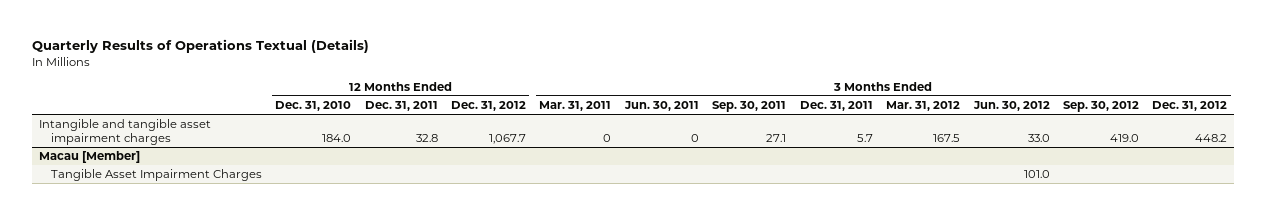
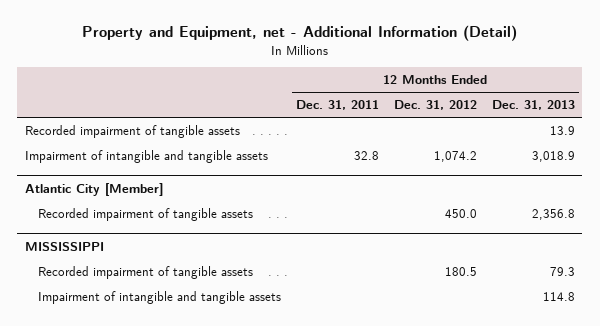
- Quarterly Results of Operations Textual (Details)
+ Property and Equipment, net - Additional Information (Detail)
- | 12 Months Ended Dec. 31, 2010 | 12 Months Ended Dec. 31, 2011 | 12 Months Ended Dec. 31, 2012 | 3 Months Ended Mar. 31, 2011 | 3 Months Ended Jun. 30, 2011 | 3 Months Ended Sep. 30, 2011 | 3 Months Ended Dec. 31, 2011 | 3 Months Ended Mar. 31, 2012 | 3 Months Ended Jun. 30, 2012 | 3 Months Ended Sep. 30, 2012 | 3 Months Ended Dec. 31, 2012
+ | 12 Months Ended Dec. 31, 2011 | 12 Months Ended Dec. 31, 2012 | 12 Months Ended Dec. 31, 2013
- Intangible and tangible asset impairment charges | 184.0 | 32.8 | 1,067.7 | 0 | 0 | 27.1 | 5.7 | 167.5 | 33.0 | 419.0 | 448.2
- Macau [Member]
- Tangible Asset Impairment Charges | | | | | | | | | 101.0 | |
+ Recorded impairment of tangible assets | | | 13.9
+ Impairment of intangible and tangible assets | 32.8 | 1,074.2 | 3,018.9
+ Atlantic City [Member]
+ Recorded impairment of tangible assets | | 450.0 | 2,356.8
+ MISSISSIPPI
+ Recorded impairment of tangible assets | | 180.5 | 79.3
+ Impairment of intangible and tangible assets | | | 114.8

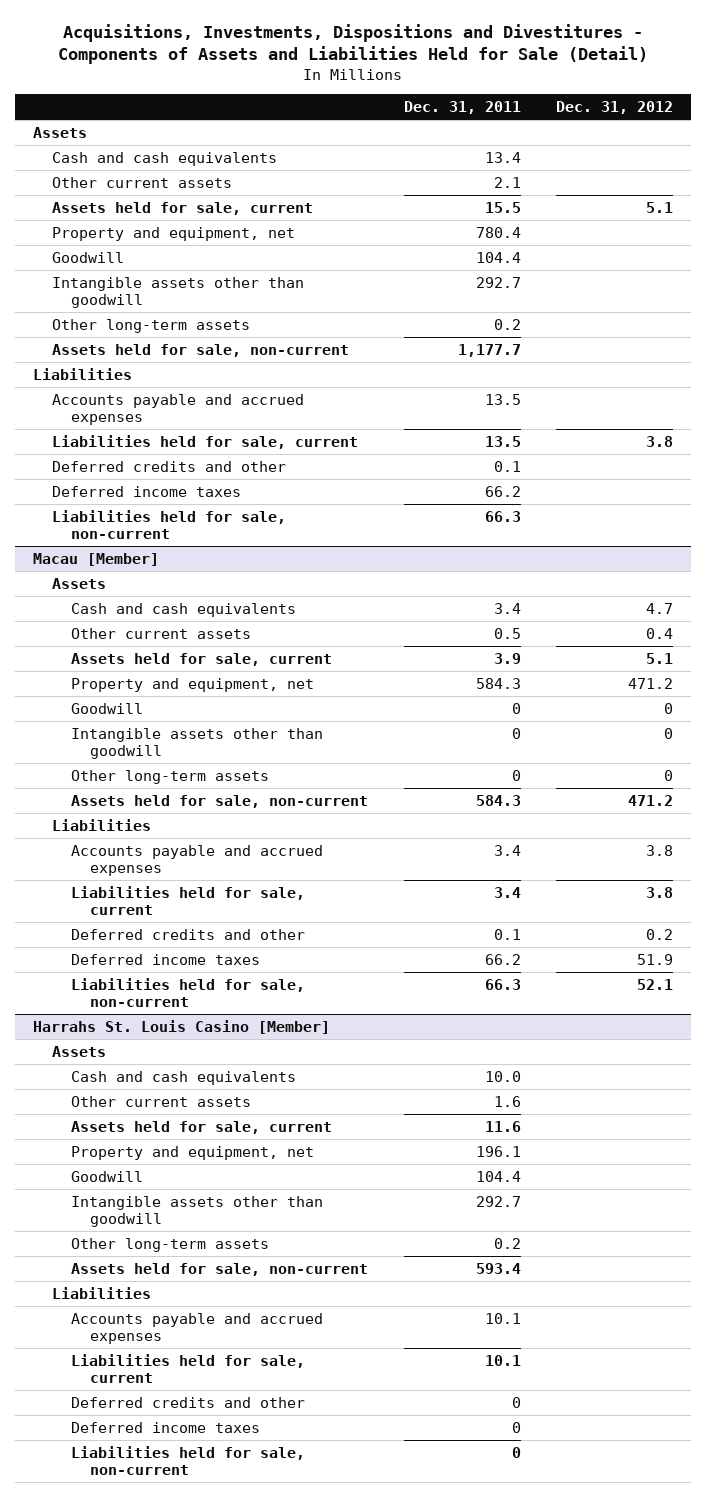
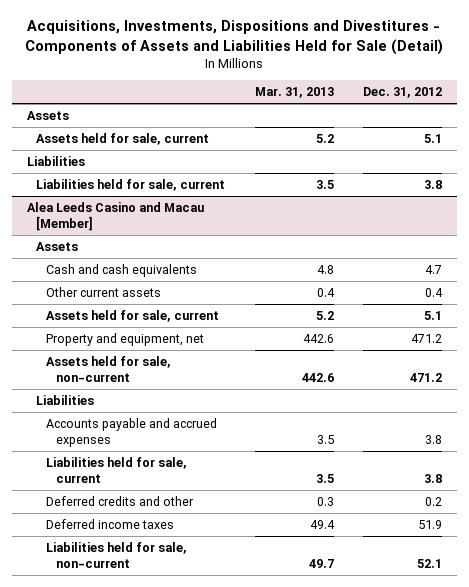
- | Dec. 31, 2011 | Dec. 31, 2012
+ | Mar. 31, 2013 | Dec. 31, 2012
- Cash and cash equivalents | 13.4 |
- Other current assets | 2.1 |
- Property and equipment, net | 780.4 |
- Goodwill | 104.4 |
- Intangible assets other than goodwill | 292.7 |
- Other long-term assets | 0.2 |
- Assets held for sale, non-current | 1,177.7 |
- Accounts payable and accrued expenses | 13.5 |
- Deferred credits and other | 0.1 |
- Deferred income taxes | 66.2 |
- Liabilities held for sale, non-current | 66.3 |
- Macau [Member]
+ Alea Leeds Casino and Macau [Member]
- Goodwill | 0 | 0
- Intangible assets other than goodwill | 0 | 0
- Other long-term assets | 0 | 0
- Harrahs St. Louis Casino [Member]
- Assets
- Cash and cash equivalents | 10.0 |
- Other current assets | 1.6 |
- Assets held for sale, current | 11.6 |
- Property and equipment, net | 196.1 |
- Goodwill | 104.4 |
- Intangible assets other than goodwill | 292.7 |
- Other long-term assets | 0.2 |
- Assets held for sale, non-current | 593.4 |
- Liabilities
- Accounts payable and accrued expenses | 10.1 |
- Liabilities held for sale, current | 10.1 |
- Deferred credits and other | 0 |
- Deferred income taxes | 0 |
- Liabilities held for sale, non-current | 0 |

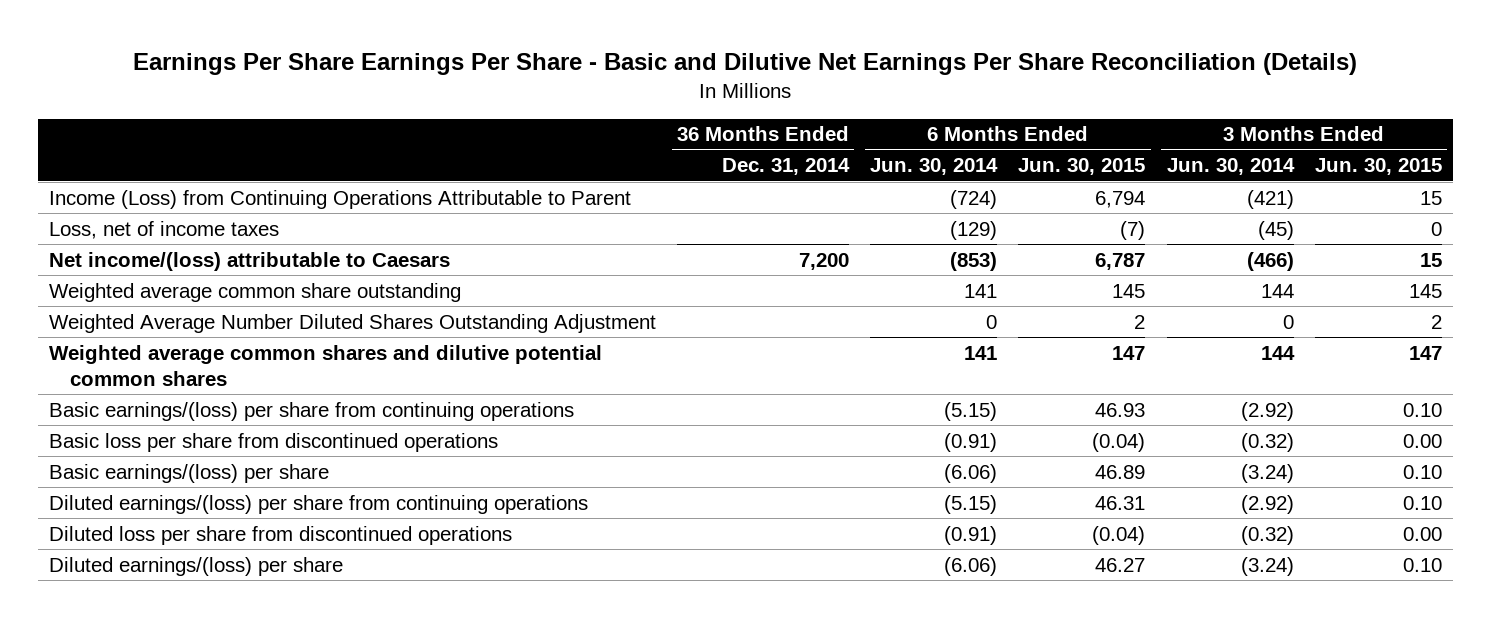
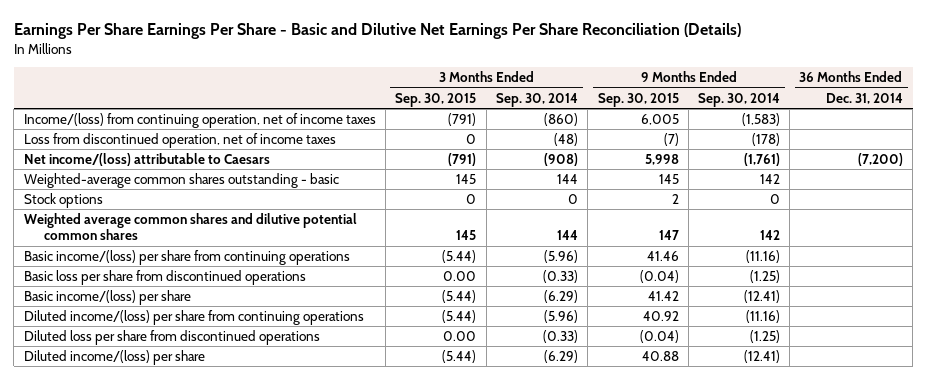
- | 36 Months Ended Dec. 31, 2014 | 6 Months Ended Jun. 30, 2014 | 6 Months Ended Jun. 30, 2015 | 3 Months Ended Jun. 30, 2014 | 3 Months Ended Jun. 30, 2015
+ | 3 Months Ended Sep. 30, 2015 | 3 Months Ended Sep. 30, 2014 | 9 Months Ended Sep. 30, 2015 | 9 Months Ended Sep. 30, 2014 | 36 Months Ended Dec. 31, 2014
- Income (Loss) from Continuing Operations Attributable to Parent | | (724) | 6,794 | (421) | 15
- Loss, net of income taxes | | (129) | (7) | (45) | 0
- Net income/(loss) attributable to Caesars | 7,200 | (853) | 6,787 | (466) | 15
- Weighted average common share outstanding | | 141 | 145 | 144 | 145
- Weighted Average Number Diluted Shares Outstanding Adjustment | | 0 | 2 | 0 | 2
+ Income/(loss) from continuing operation, net of income taxes | (791) | (860) | 6,005 | (1,583) |
+ Loss from discontinued operation, net of income taxes | 0 | (48) | (7) | (178) |
+ Net income/(loss) attributable to Caesars | (791) | (908) | 5,998 | (1,761) | (7,200)
+ Weighted-average common shares outstanding - basic | 145 | 144 | 145 | 142 |
+ Stock options | 0 | 0 | 2 | 0 |
- Basic earnings/(loss) per share from continuing operations | | (5.15) | 46.93 | (2.92) | 0.10
+ Basic income/(loss) per share from continuing operations | (5.44) | (5.96) | 41.46 | (11.16) |
- Basic earnings/(loss) per share | | (6.06) | 46.89 | (3.24) | 0.10
- Diluted earnings/(loss) per share from continuing operations | | (5.15) | 46.31 | (2.92) | 0.10
+ Basic income/(loss) per share | (5.44) | (6.29) | 41.42 | (12.41) |
+ Diluted income/(loss) per share from continuing operations | (5.44) | (5.96) | 40.92 | (11.16) |
- Diluted earnings/(loss) per share | | (6.06) | 46.27 | (3.24) | 0.10
+ Diluted income/(loss) per share | (5.44) | (6.29) | 40.88 | (12.41) |

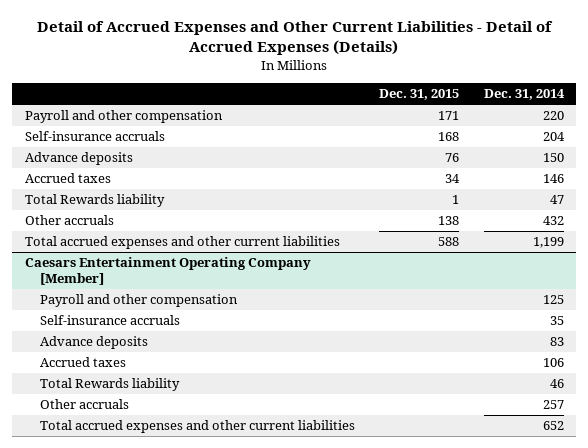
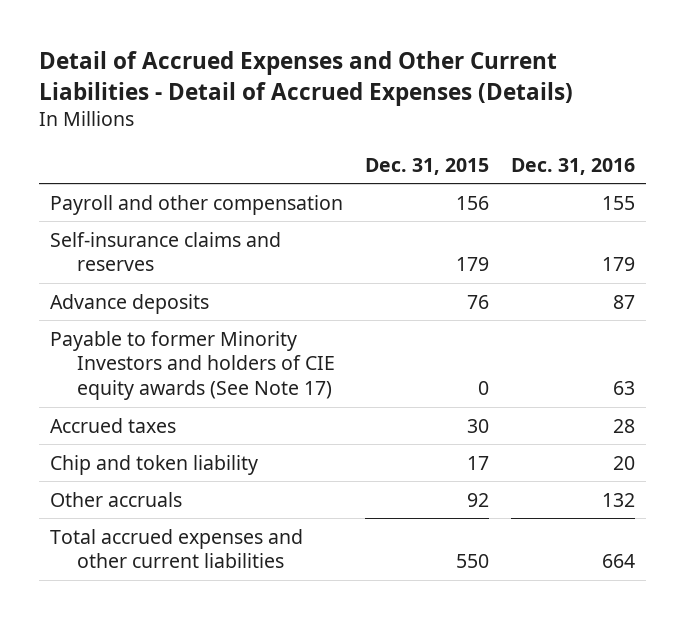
- | Dec. 31, 2015 | Dec. 31, 2014
+ | Dec. 31, 2015 | Dec. 31, 2016
- Payroll and other compensation | 171 | 220
- Self-insurance accruals | 168 | 204
+ Payroll and other compensation | 156 | 155
+ Self-insurance claims and reserves | 179 | 179
- Accrued taxes | 34 | 146
- Total Rewards liability | 1 | 47
- Other accruals | 138 | 432
- Total accrued expenses and other current liabilities | 588 | 1,199
- Caesars Entertainment Operating Company [Member]
- Payroll and other compensation | | 125
- Self-insurance accruals | | 35
- Advance deposits | | 83
- Accrued taxes | | 106
- Total Rewards liability | | 46
- Other accruals | | 257
- Total accrued expenses and other current liabilities | | 652
+ Payable to former Minority Investors and holders of CIE equity awards (See Note 17) | 0 | 63
+ Accrued taxes | 30 | 28
+ Chip and token liability | 17 | 20
+ Other accruals | 92 | 132
+ Total accrued expenses and other current liabilities | 550 | 664

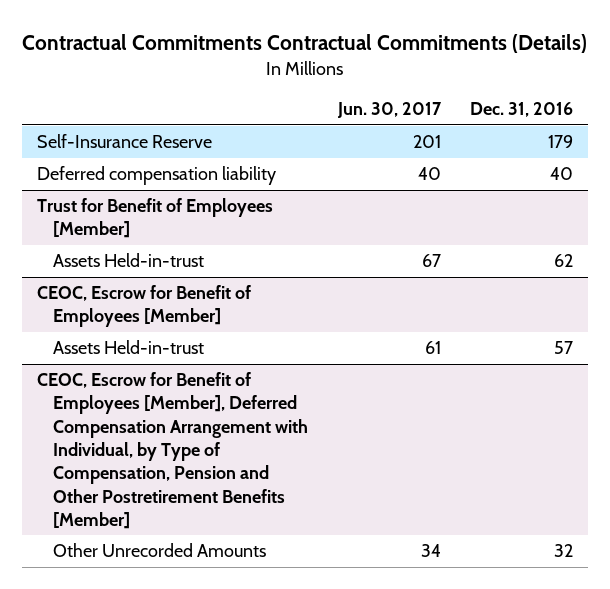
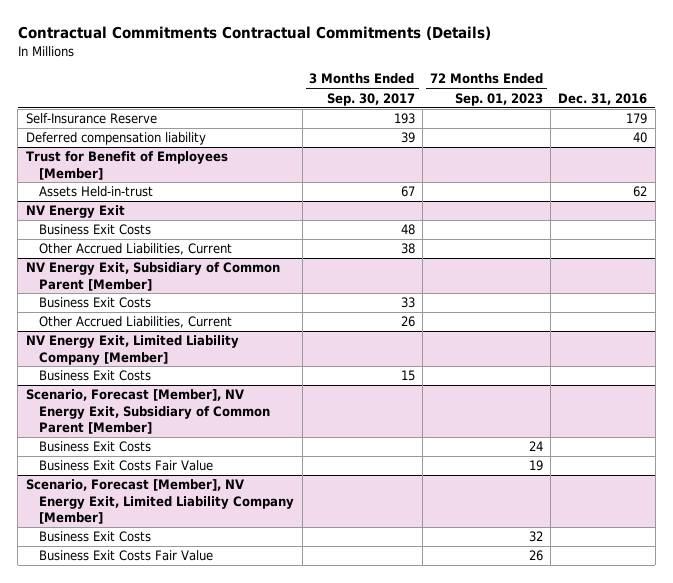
- | Jun. 30, 2017 | Dec. 31, 2016
+ | 3 Months Ended Sep. 30, 2017 | 72 Months Ended Sep. 01, 2023 | Dec. 31, 2016
- CEOC, Escrow for Benefit of Employees [Member]
- Assets Held-in-trust | 61 | 57
- CEOC, Escrow for Benefit of Employees [Member], Deferred Compensation Arrangement with Individual, by Type of Compensation, Pension and Other Postretirement Benefits [Member]
- Other Unrecorded Amounts | 34 | 32
+ NV Energy Exit
+ Business Exit Costs | 48 | |
+ Other Accrued Liabilities, Current | 38 | |
+ NV Energy Exit, Subsidiary of Common Parent [Member]
+ Business Exit Costs | 33 | |
+ Other Accrued Liabilities, Current | 26 | |
+ NV Energy Exit, Limited Liability Company [Member]
+ Business Exit Costs | 15 | |
+ Scenario, Forecast [Member], NV Energy Exit, Subsidiary of Common Parent [Member]
+ Business Exit Costs | | 24 |
+ Business Exit Costs Fair Value | | 19 |
+ Scenario, Forecast [Member], NV Energy Exit, Limited Liability Company [Member]
+ Business Exit Costs | | 32 |
+ Business Exit Costs Fair Value | | 26 |

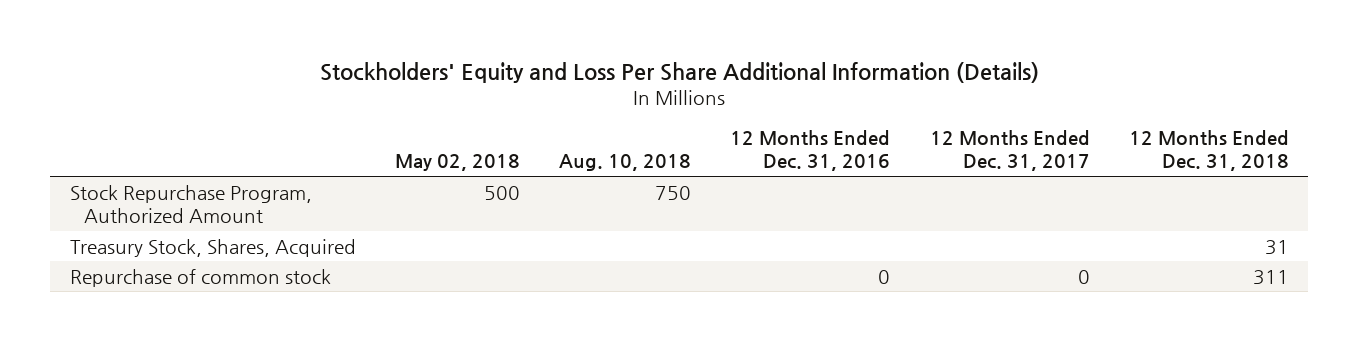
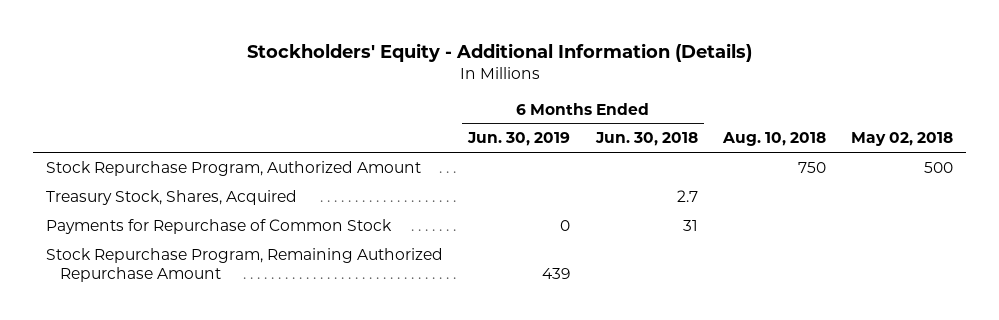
- Stockholders' Equity and Loss Per Share Additional Information (Details)
+ Stockholders' Equity - Additional Information (Details)
- | May 02, 2018 | Aug. 10, 2018 | 12 Months Ended Dec. 31, 2016 | 12 Months Ended Dec. 31, 2017 | 12 Months Ended Dec. 31, 2018
+ | 6 Months Ended Jun. 30, 2019 | 6 Months Ended Jun. 30, 2018 | Aug. 10, 2018 | May 02, 2018
- Repurchase of common stock | | | 0 | 0 | 311
+ Payments for Repurchase of Common Stock | 0 | 31 | |
+ Stock Repurchase Program, Remaining Authorized Repurchase Amount | 439 | | |

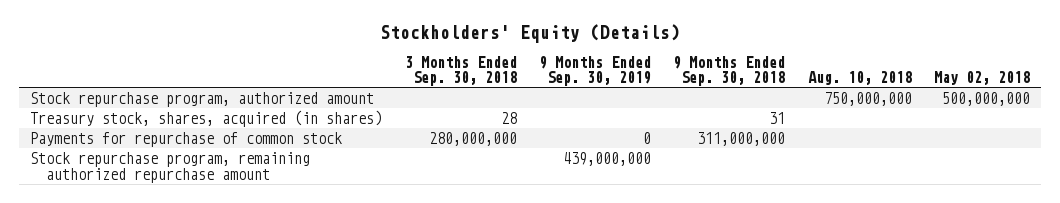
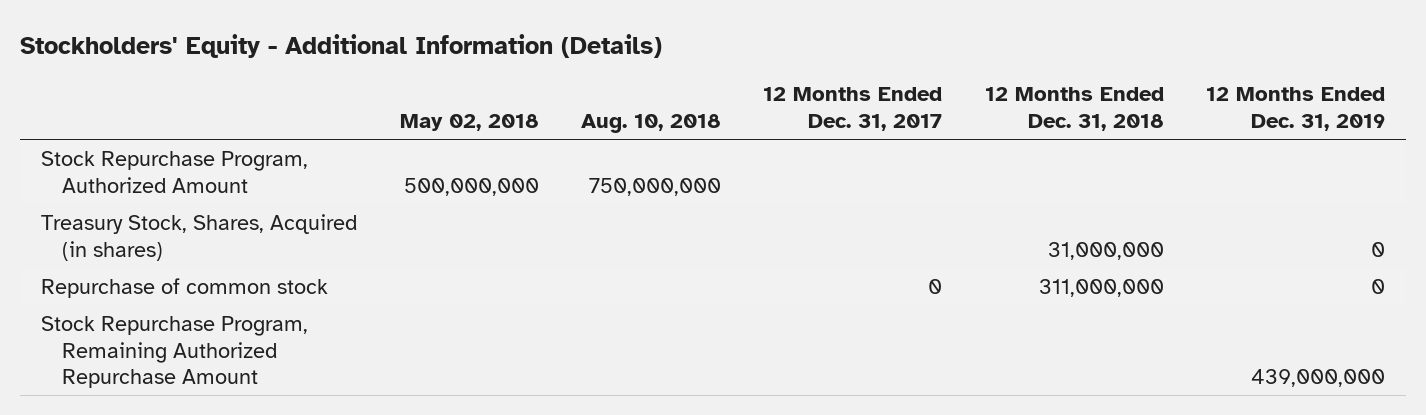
- Stockholders' Equity (Details)
+ Stockholders' Equity - Additional Information (Details)
- | 3 Months Ended Sep. 30, 2018 | 9 Months Ended Sep. 30, 2019 | 9 Months Ended Sep. 30, 2018 | Aug. 10, 2018 | May 02, 2018
+ | May 02, 2018 | Aug. 10, 2018 | 12 Months Ended Dec. 31, 2017 | 12 Months Ended Dec. 31, 2018 | 12 Months Ended Dec. 31, 2019
- Stock repurchase program, authorized amount | | | | 750,000,000 | 500,000,000
- Treasury stock, shares, acquired (in shares) | 28 | | 31 | |
- Payments for repurchase of common stock | 280,000,000 | 0 | 311,000,000 | |
- Stock repurchase program, remaining authorized repurchase amount | | 439,000,000 | | |
+ Stock Repurchase Program, Authorized Amount | 500,000,000 | 750,000,000 | | |
+ Treasury Stock, Shares, Acquired (in shares) | | | | 31,000,000 | 0
+ Repurchase of common stock | | | 0 | 311,000,000 | 0
+ Stock Repurchase Program, Remaining Authorized Repurchase Amount | | | | | 439,000,000

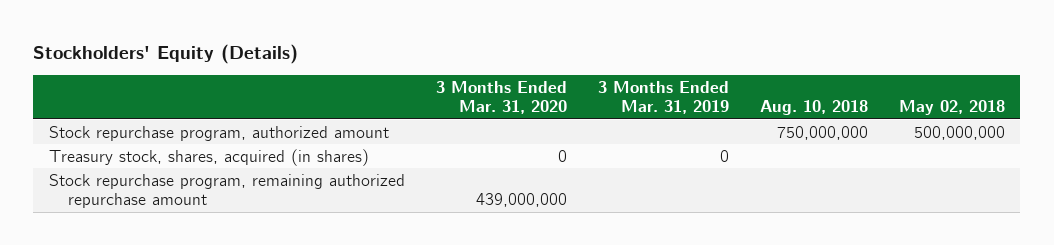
- Stockholders' Equity - Additional Information (Details)
+ Stockholders' Equity (Details)
- | May 02, 2018 | Aug. 10, 2018 | 12 Months Ended Dec. 31, 2017 | 12 Months Ended Dec. 31, 2018 | 12 Months Ended Dec. 31, 2019
+ | 3 Months Ended Mar. 31, 2020 | 3 Months Ended Mar. 31, 2019 | Aug. 10, 2018 | May 02, 2018
- Stock Repurchase Program, Authorized Amount | 500,000,000 | 750,000,000 | | |
- Treasury Stock, Shares, Acquired (in shares) | | | | 31,000,000 | 0
- Repurchase of common stock | | | 0 | 311,000,000 | 0
- Stock Repurchase Program, Remaining Authorized Repurchase Amount | | | | | 439,000,000
+ Stock repurchase program, authorized amount | | | 750,000,000 | 500,000,000
+ Treasury stock, shares, acquired (in shares) | 0 | 0 | |
+ Stock repurchase program, remaining authorized repurchase amount | 439,000,000 | | |

